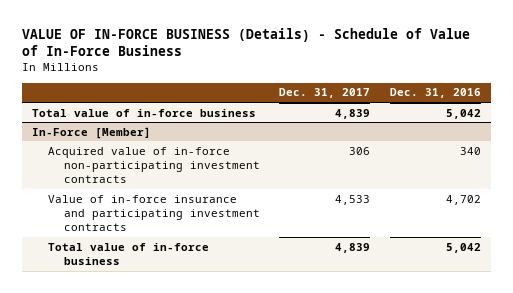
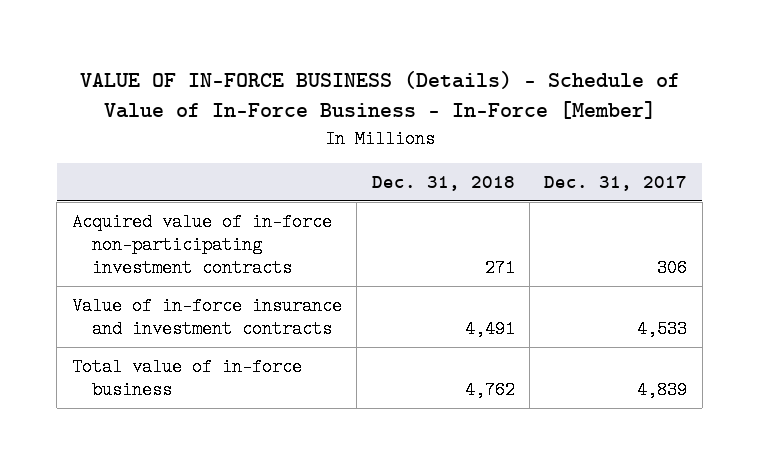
- VALUE OF IN-FORCE BUSINESS (Details) - Schedule of Value of In-Force Business
+ VALUE OF IN-FORCE BUSINESS (Details) - Schedule of Value of In-Force Business - In-Force [Member]
- | Dec. 31, 2017 | Dec. 31, 2016
+ | Dec. 31, 2018 | Dec. 31, 2017
- Total value of in-force business | 4,839 | 5,042
- In-Force [Member]
- Value of in-force insurance and participating investment contracts | 4,533 | 4,702
+ Value of in-force insurance and investment contracts | 4,491 | 4,533

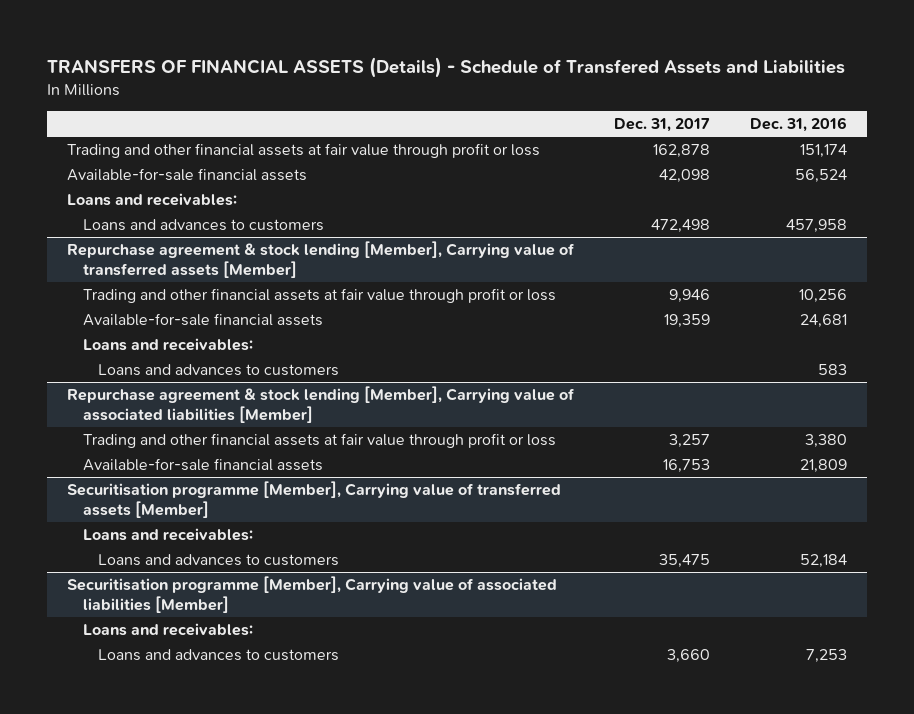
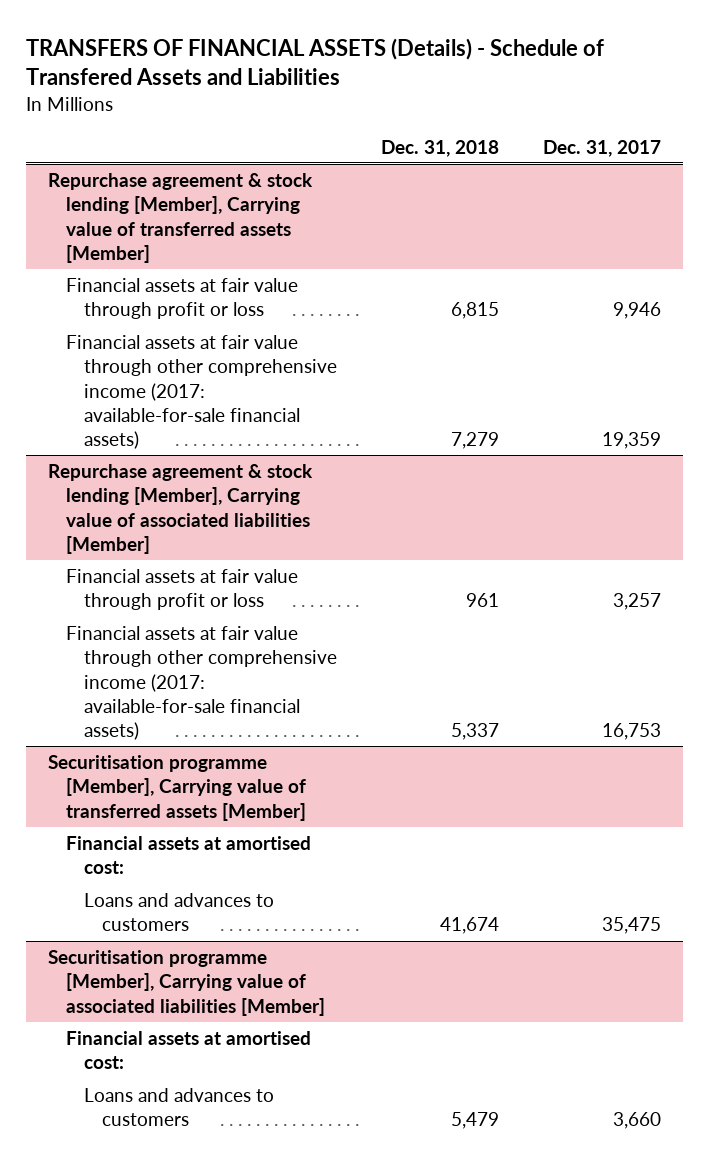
- | Dec. 31, 2017 | Dec. 31, 2016
+ | Dec. 31, 2018 | Dec. 31, 2017
- Trading and other financial assets at fair value through profit or loss | 162,878 | 151,174
- Available-for-sale financial assets | 42,098 | 56,524
- Loans and receivables:
- Loans and advances to customers | 472,498 | 457,958
@ Repurchase agreement & stock lending [Member], Carrying value of transferred assets [Member]
- Trading and other financial assets at fair value through profit or loss | 9,946 | 10,256
- Available-for-sale financial assets | 19,359 | 24,681
- Loans and receivables:
- Loans and advances to customers | | 583
+ Financial assets at fair value through profit or loss | 6,815 | 9,946
+ Financial assets at fair value through other comprehensive income (2017: available-for-sale financial assets) | 7,279 | 19,359
@ Repurchase agreement & stock lending [Member], Carrying value of associated liabilities [Member]
- Trading and other financial assets at fair value through profit or loss | 3,257 | 3,380
- Available-for-sale financial assets | 16,753 | 21,809
+ Financial assets at fair value through profit or loss | 961 | 3,257
+ Financial assets at fair value through other comprehensive income (2017: available-for-sale financial assets) | 5,337 | 16,753
@ Securitisation programme [Member], Carrying value of transferred assets [Member]
- Loans and receivables:
+ Financial assets at amortised cost:
@ Securitisation programme [Member], Carrying value of associated liabilities [Member]
- Loans and receivables:
+ Financial assets at amortised cost:

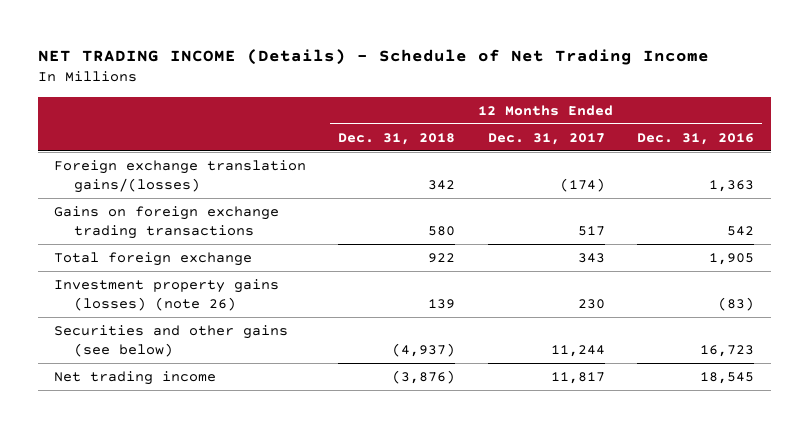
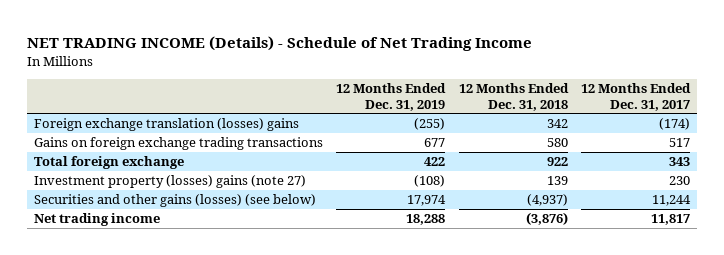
- | 12 Months Ended Dec. 31, 2018 | 12 Months Ended Dec. 31, 2017 | 12 Months Ended Dec. 31, 2016
+ | 12 Months Ended Dec. 31, 2019 | 12 Months Ended Dec. 31, 2018 | 12 Months Ended Dec. 31, 2017
- Foreign exchange translation gains/(losses) | 342 | (174) | 1,363
+ Foreign exchange translation (losses) gains | (255) | 342 | (174)
- Investment property gains (losses) (note 26) | 139 | 230 | (83)
- Securities and other gains (see below) | (4,937) | 11,244 | 16,723
+ Investment property (losses) gains (note 27) | (108) | 139 | 230
+ Securities and other gains (losses) (see below) | 17,974 | (4,937) | 11,244

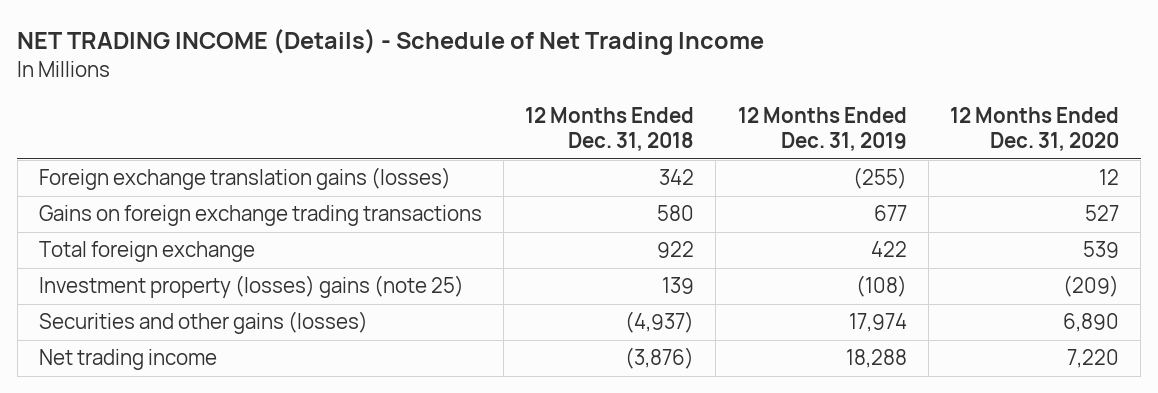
- | 12 Months Ended Dec. 31, 2019 | 12 Months Ended Dec. 31, 2018 | 12 Months Ended Dec. 31, 2017
+ | 12 Months Ended Dec. 31, 2018 | 12 Months Ended Dec. 31, 2019 | 12 Months Ended Dec. 31, 2020
- Foreign exchange translation (losses) gains | (255) | 342 | (174)
+ Foreign exchange translation gains (losses) | 342 | (255) | 12
- Investment property (losses) gains (note 27) | (108) | 139 | 230
- Securities and other gains (losses) (see below) | 17,974 | (4,937) | 11,244
+ Investment property (losses) gains (note 25) | 139 | (108) | (209)
+ Securities and other gains (losses) | (4,937) | 17,974 | 6,890

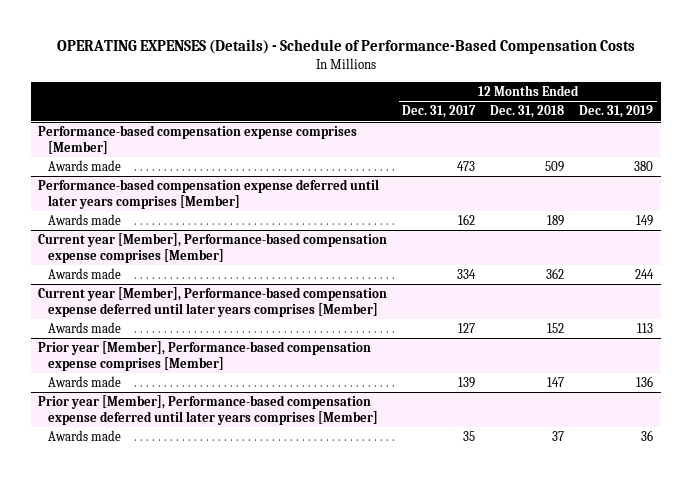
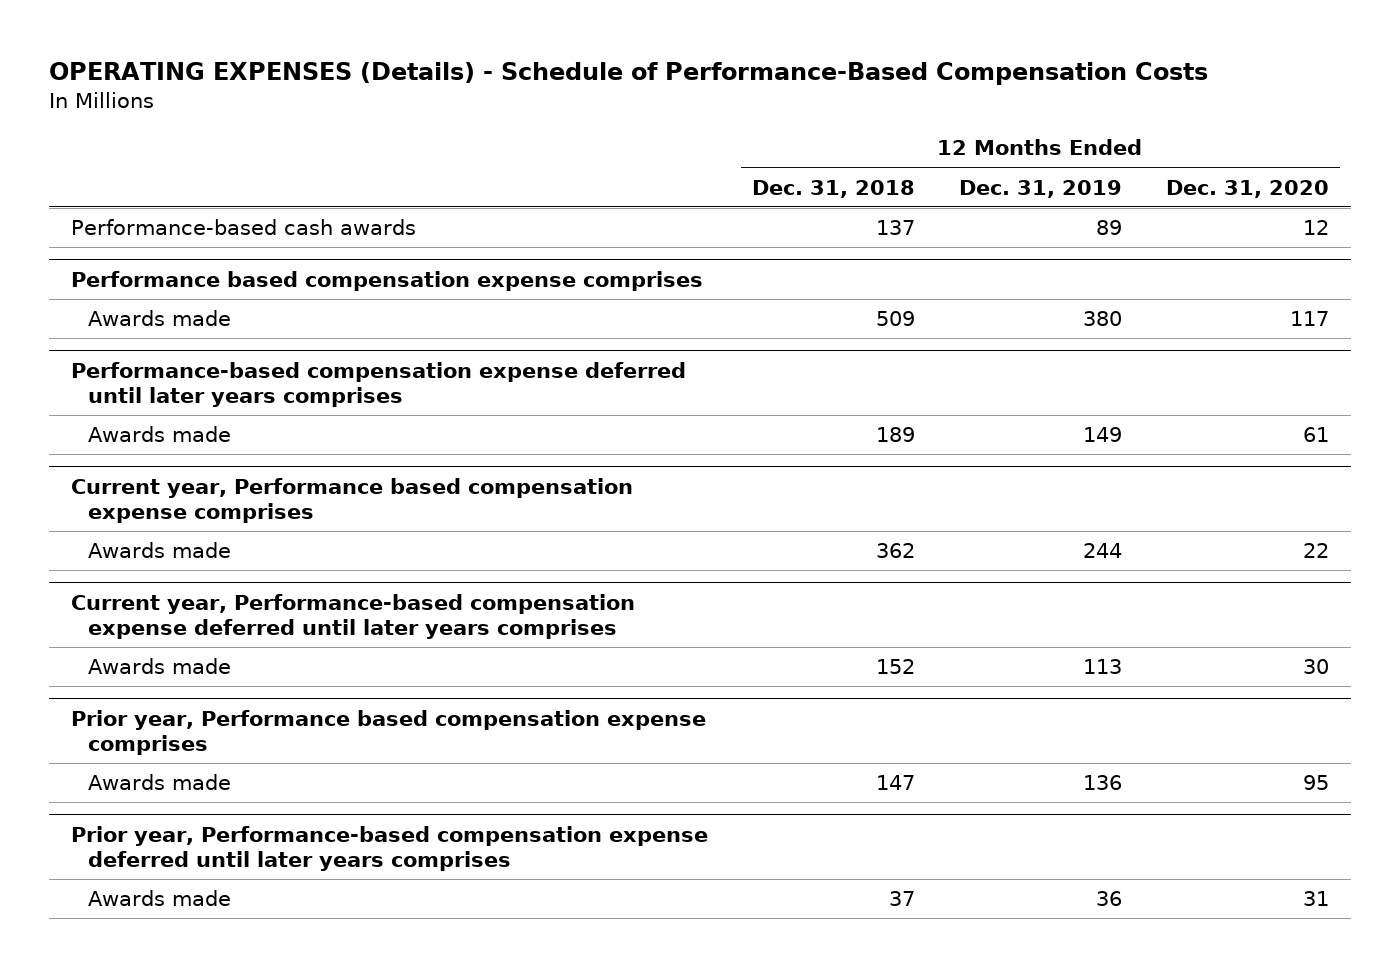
- | 12 Months Ended Dec. 31, 2017 | 12 Months Ended Dec. 31, 2018 | 12 Months Ended Dec. 31, 2019
+ | 12 Months Ended Dec. 31, 2018 | 12 Months Ended Dec. 31, 2019 | 12 Months Ended Dec. 31, 2020
- Performance-based compensation expense comprises [Member]
+ Performance-based cash awards | 137 | 89 | 12
+ Performance based compensation expense comprises
- Performance-based compensation expense deferred until later years comprises [Member]
+ Performance-based compensation expense deferred until later years comprises
- Current year [Member], Performance-based compensation expense comprises [Member]
+ Current year, Performance based compensation expense comprises
- Current year [Member], Performance-based compensation expense deferred until later years comprises [Member]
+ Current year, Performance-based compensation expense deferred until later years comprises
- Prior year [Member], Performance-based compensation expense comprises [Member]
+ Prior year, Performance based compensation expense comprises
- Prior year [Member], Performance-based compensation expense deferred until later years comprises [Member]
+ Prior year, Performance-based compensation expense deferred until later years comprises

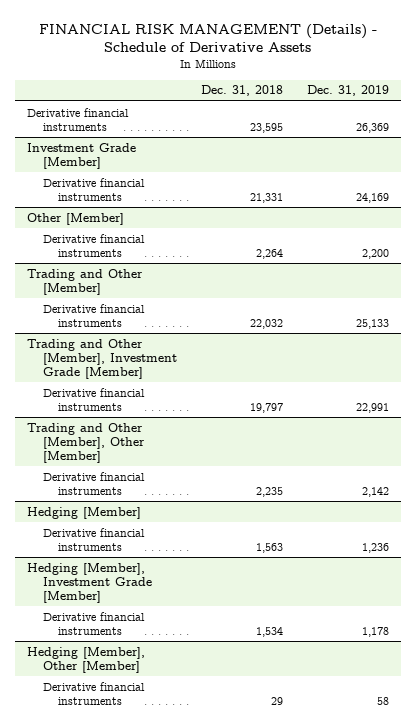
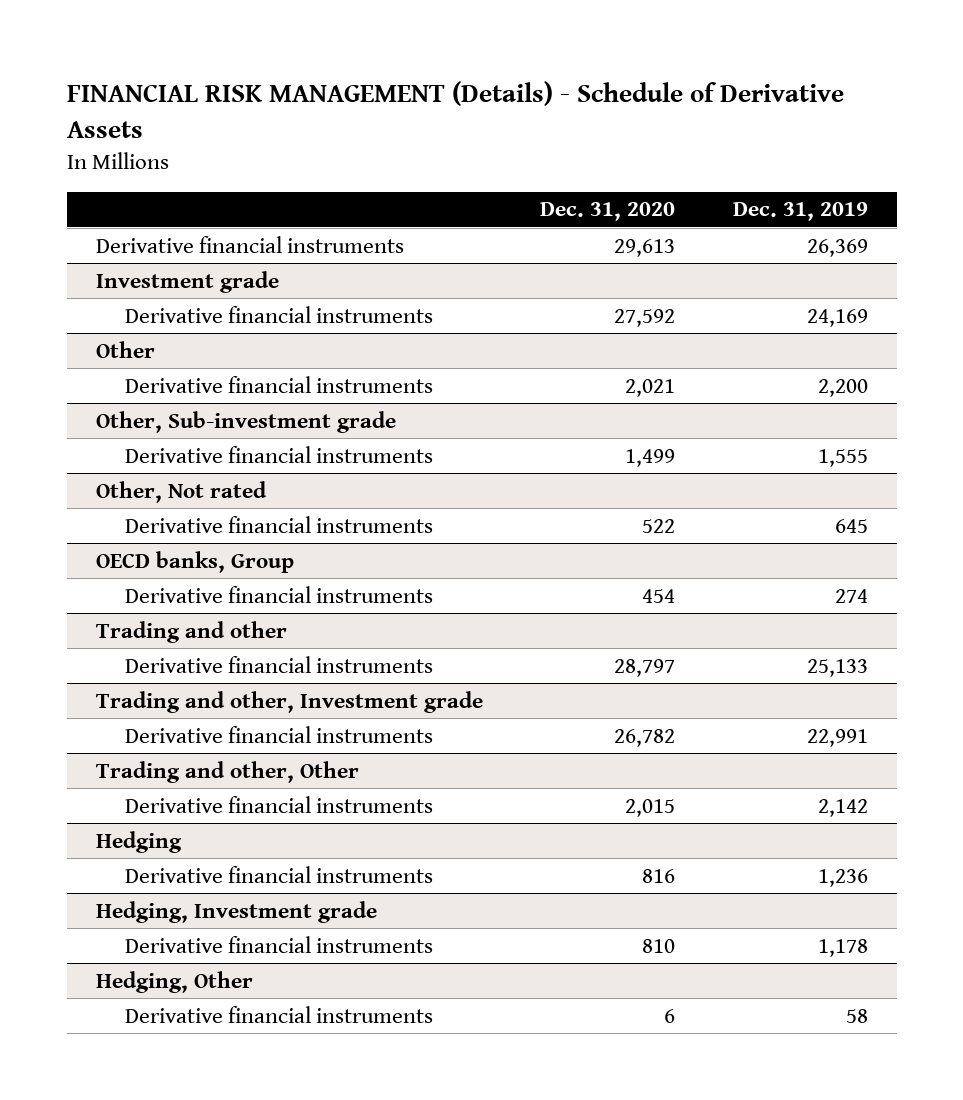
- | Dec. 31, 2018 | Dec. 31, 2019
+ | Dec. 31, 2020 | Dec. 31, 2019
- Investment Grade [Member]
+ Investment grade
- Other [Member]
+ Other
- Trading and Other [Member]
+ Other, Sub-investment grade
+ Derivative financial instruments | 1,499 | 1,555
+ Other, Not rated
+ Derivative financial instruments | 522 | 645
+ OECD banks, Group
+ Derivative financial instruments | 454 | 274
+ Trading and other
- Trading and Other [Member], Investment Grade [Member]
+ Trading and other, Investment grade
- Trading and Other [Member], Other [Member]
+ Trading and other, Other
- Hedging [Member]
+ Hedging
- Hedging [Member], Investment Grade [Member]
+ Hedging, Investment grade
- Hedging [Member], Other [Member]
+ Hedging, Other

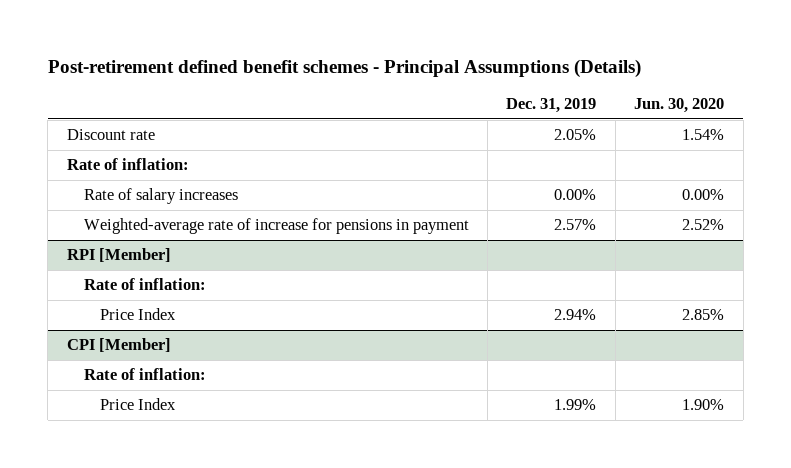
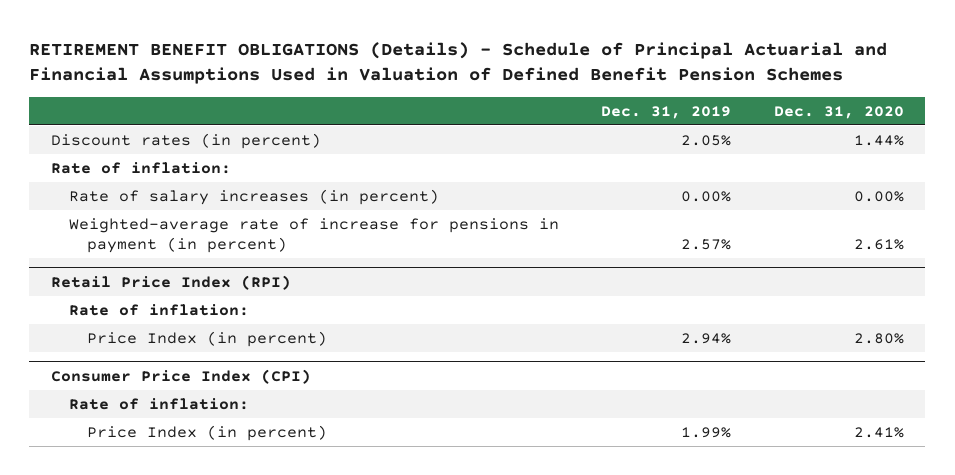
- Post-retirement defined benefit schemes - Principal Assumptions (Details)
+ RETIREMENT BENEFIT OBLIGATIONS (Details) - Schedule of Principal Actuarial and Financial Assumptions Used in Valuation of Defined Benefit Pension Schemes
- | Dec. 31, 2019 | Jun. 30, 2020
+ | Dec. 31, 2019 | Dec. 31, 2020
- Discount rate | 2.05% | 1.54%
+ Discount rates (in percent) | 2.05% | 1.44%
- Rate of salary increases | 0.00% | 0.00%
- Weighted-average rate of increase for pensions in payment | 2.57% | 2.52%
- RPI [Member]
+ Rate of salary increases (in percent) | 0.00% | 0.00%
+ Weighted-average rate of increase for pensions in payment (in percent) | 2.57% | 2.61%
+ Retail Price Index (RPI)
- Price Index | 2.94% | 2.85%
- CPI [Member]
+ Price Index (in percent) | 2.94% | 2.80%
+ Consumer Price Index (CPI)
- Price Index | 1.99% | 1.90%
+ Price Index (in percent) | 1.99% | 2.41%

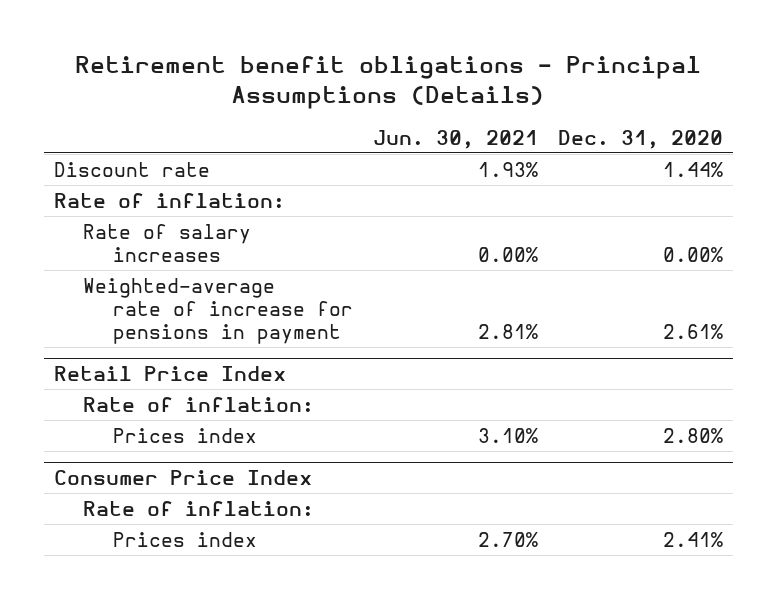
- RETIREMENT BENEFIT OBLIGATIONS (Details) - Schedule of Principal Actuarial and Financial Assumptions Used in Valuation of Defined Benefit Pension Schemes
+ Retirement benefit obligations - Principal Assumptions (Details)
- | Dec. 31, 2019 | Dec. 31, 2020
+ | Jun. 30, 2021 | Dec. 31, 2020
- Discount rates (in percent) | 2.05% | 1.44%
+ Discount rate | 1.93% | 1.44%
- Rate of salary increases (in percent) | 0.00% | 0.00%
- Weighted-average rate of increase for pensions in payment (in percent) | 2.57% | 2.61%
- Retail Price Index (RPI)
+ Rate of salary increases | 0.00% | 0.00%
+ Weighted-average rate of increase for pensions in payment | 2.81% | 2.61%
+ Retail Price Index
- Price Index (in percent) | 2.94% | 2.80%
- Consumer Price Index (CPI)
+ Prices index | 3.10% | 2.80%
+ Consumer Price Index
- Price Index (in percent) | 1.99% | 2.41%
+ Prices index | 2.70% | 2.41%

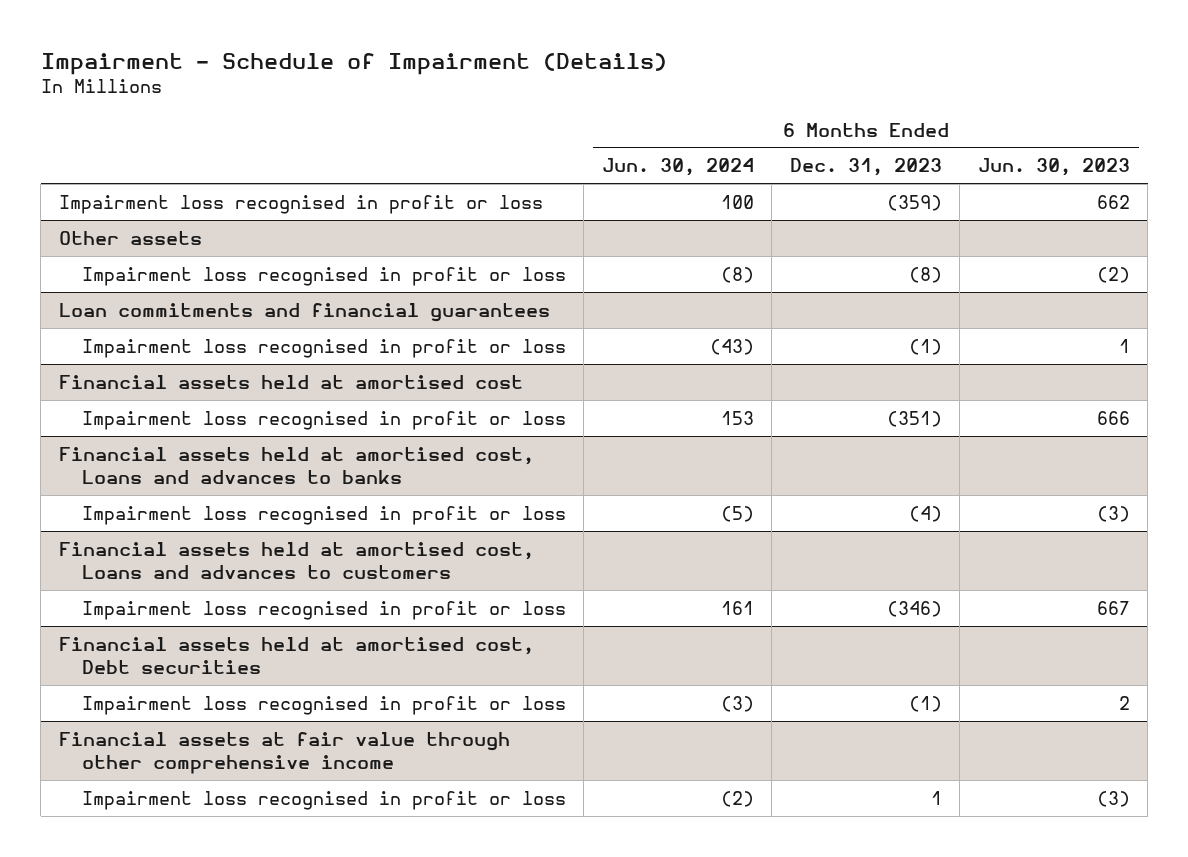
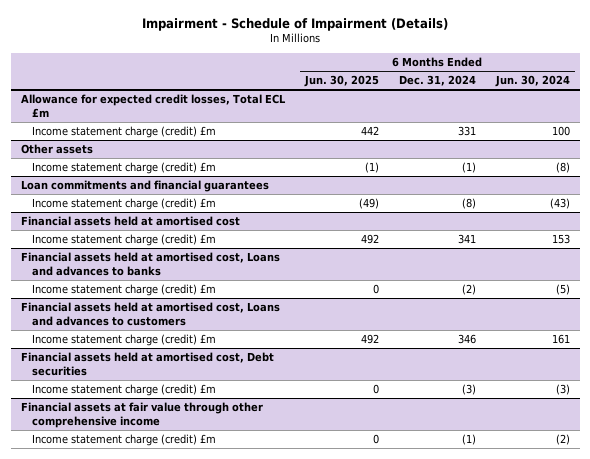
- | 6 Months Ended Jun. 30, 2024 | 6 Months Ended Dec. 31, 2023 | 6 Months Ended Jun. 30, 2023
+ | 6 Months Ended Jun. 30, 2025 | 6 Months Ended Dec. 31, 2024 | 6 Months Ended Jun. 30, 2024
- Impairment loss recognised in profit or loss | 100 | (359) | 662
+ Allowance for expected credit losses, Total ECL £m
+ Income statement charge (credit) £m | 442 | 331 | 100
@ Other assets
- Impairment loss recognised in profit or loss | (8) | (8) | (2)
+ Income statement charge (credit) £m | (1) | (1) | (8)
@ Loan commitments and financial guarantees
- Impairment loss recognised in profit or loss | (43) | (1) | 1
+ Income statement charge (credit) £m | (49) | (8) | (43)
@ Financial assets held at amortised cost
- Impairment loss recognised in profit or loss | 153 | (351) | 666
+ Income statement charge (credit) £m | 492 | 341 | 153
@ Financial assets held at amortised cost, Loans and advances to banks
- Impairment loss recognised in profit or loss | (5) | (4) | (3)
+ Income statement charge (credit) £m | 0 | (2) | (5)
@ Financial assets held at amortised cost, Loans and advances to customers
- Impairment loss recognised in profit or loss | 161 | (346) | 667
+ Income statement charge (credit) £m | 492 | 346 | 161
@ Financial assets held at amortised cost, Debt securities
- Impairment loss recognised in profit or loss | (3) | (1) | 2
+ Income statement charge (credit) £m | 0 | (3) | (3)
@ Financial assets at fair value through other comprehensive income
- Impairment loss recognised in profit or loss | (2) | 1 | (3)
+ Income statement charge (credit) £m | 0 | (1) | (2)

